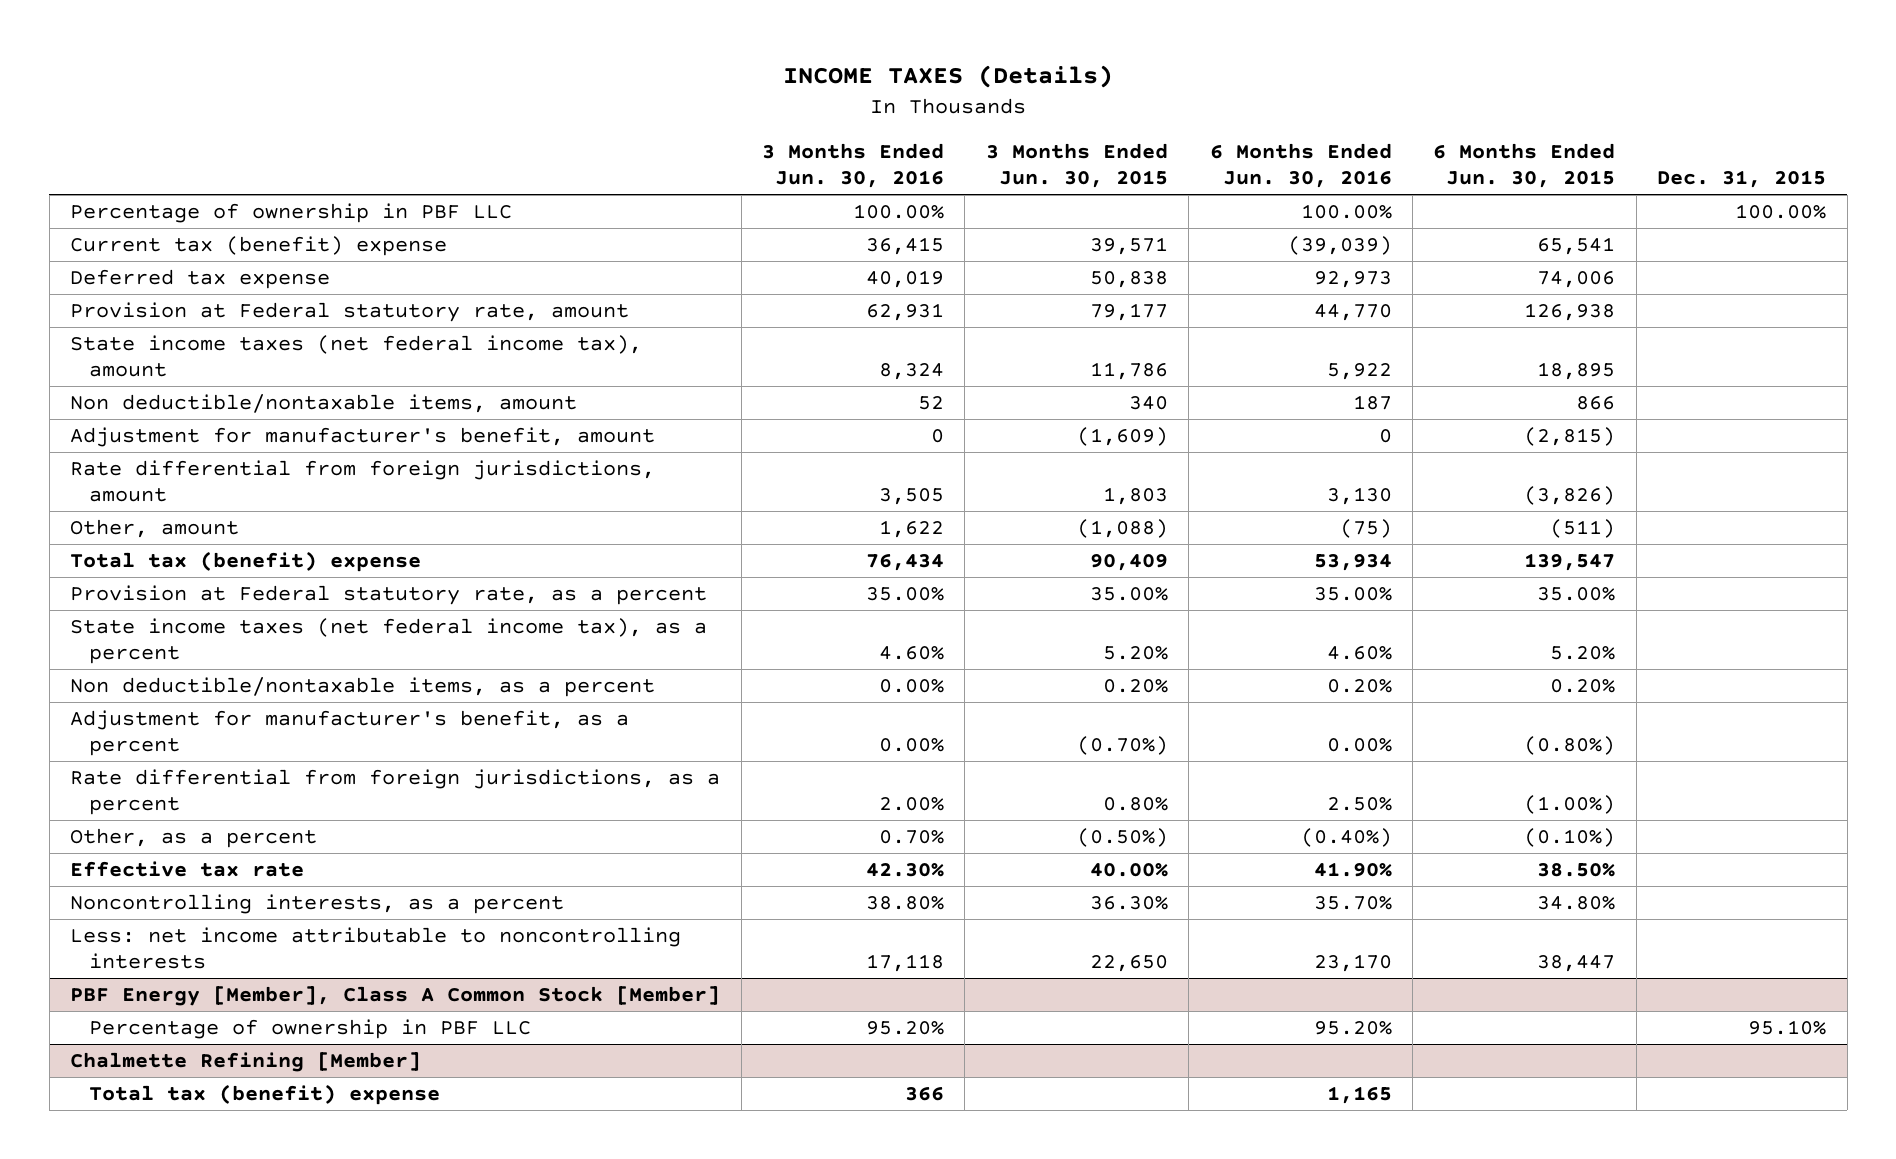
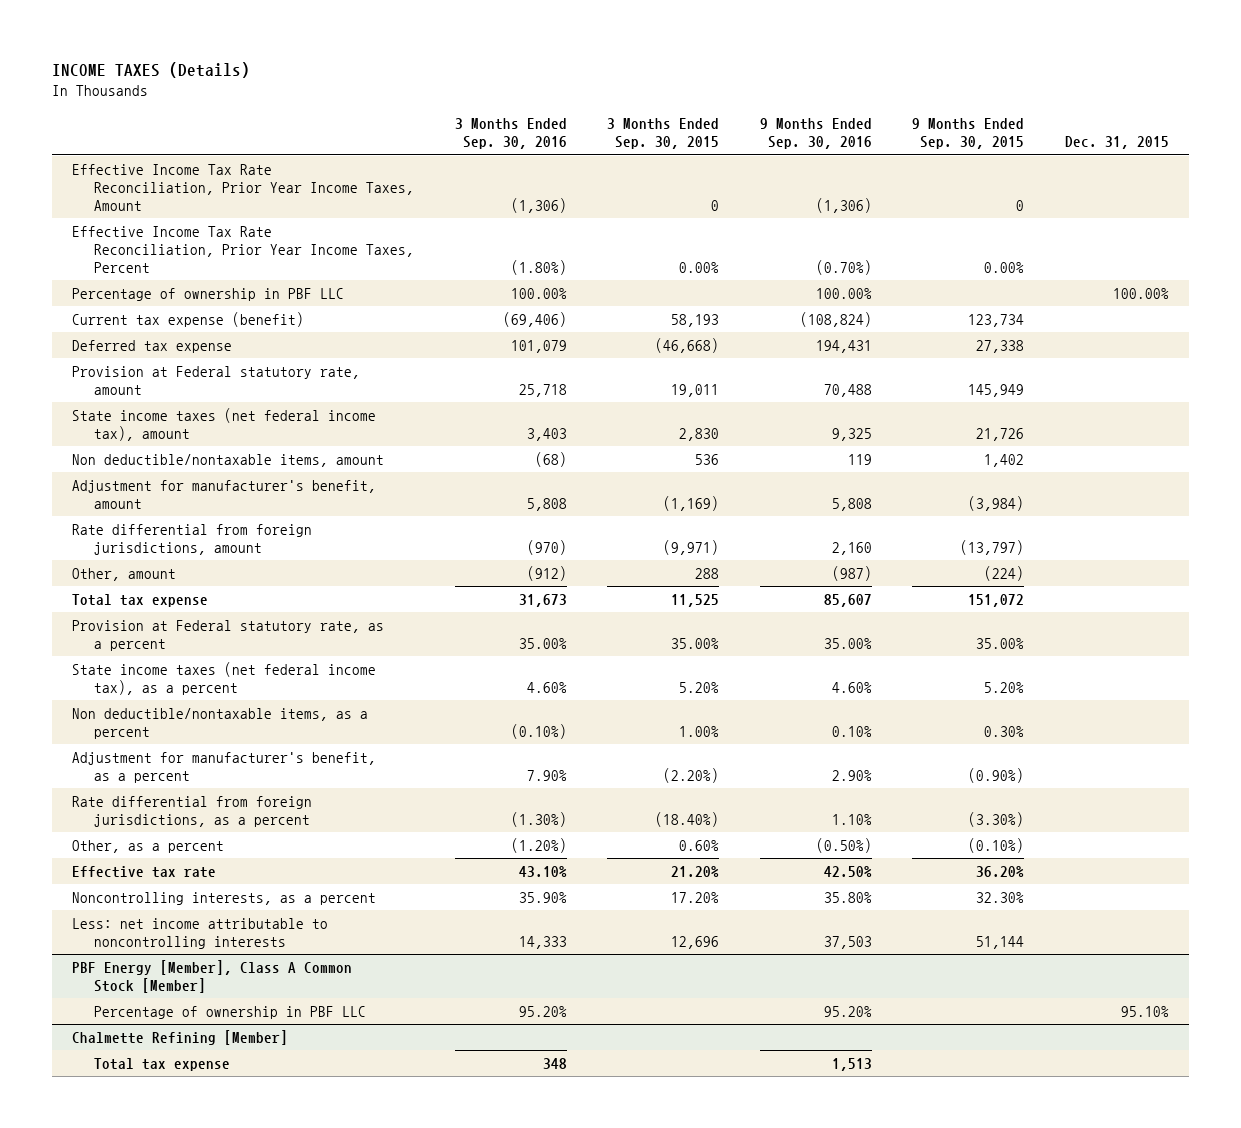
- | 3 Months Ended Jun. 30, 2016 | 3 Months Ended Jun. 30, 2015 | 6 Months Ended Jun. 30, 2016 | 6 Months Ended Jun. 30, 2015 | Dec. 31, 2015
+ | 3 Months Ended Sep. 30, 2016 | 3 Months Ended Sep. 30, 2015 | 9 Months Ended Sep. 30, 2016 | 9 Months Ended Sep. 30, 2015 | Dec. 31, 2015
+ Effective Income Tax Rate Reconciliation, Prior Year Income Taxes, Amount | (1,306) | 0 | (1,306) | 0 |
+ Effective Income Tax Rate Reconciliation, Prior Year Income Taxes, Percent | (1.80%) | 0.00% | (0.70%) | 0.00% |
- Current tax (benefit) expense | 36,415 | 39,571 | (39,039) | 65,541 |
+ Current tax expense (benefit) | (69,406) | 58,193 | (108,824) | 123,734 |
- Total tax (benefit) expense | 76,434 | 90,409 | 53,934 | 139,547 |
+ Total tax expense | 31,673 | 11,525 | 85,607 | 151,072 |
@ Chalmette Refining [Member]
- Total tax (benefit) expense | 366 | | 1,165 | |
+ Total tax expense | 348 | | 1,513 | |

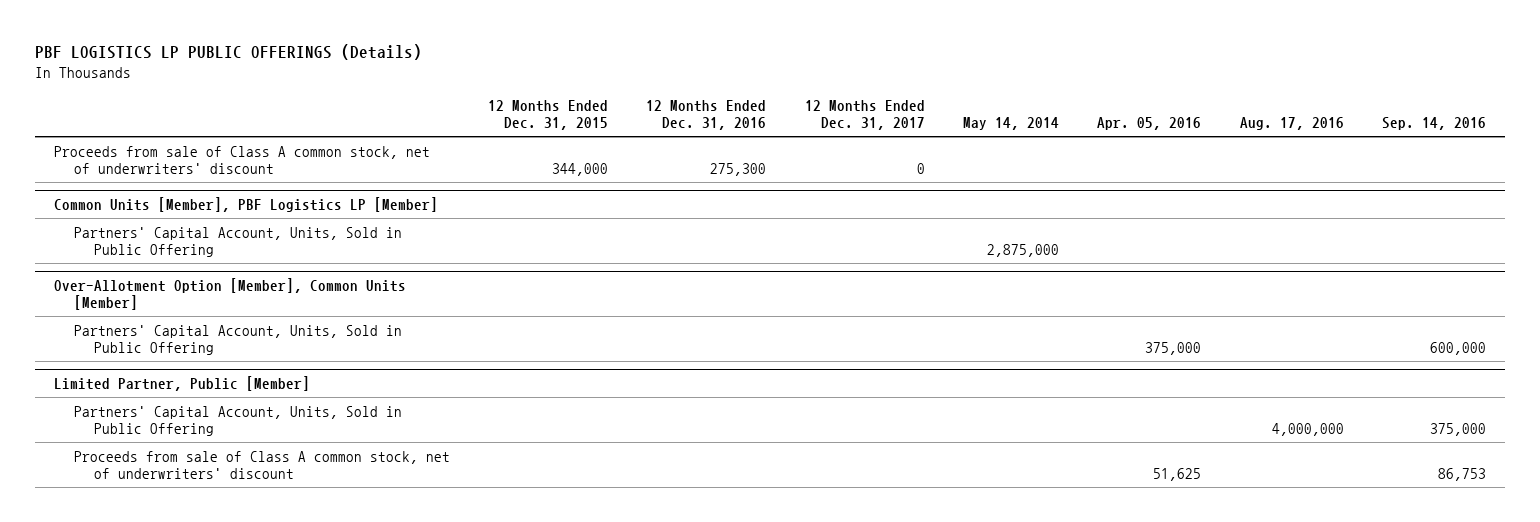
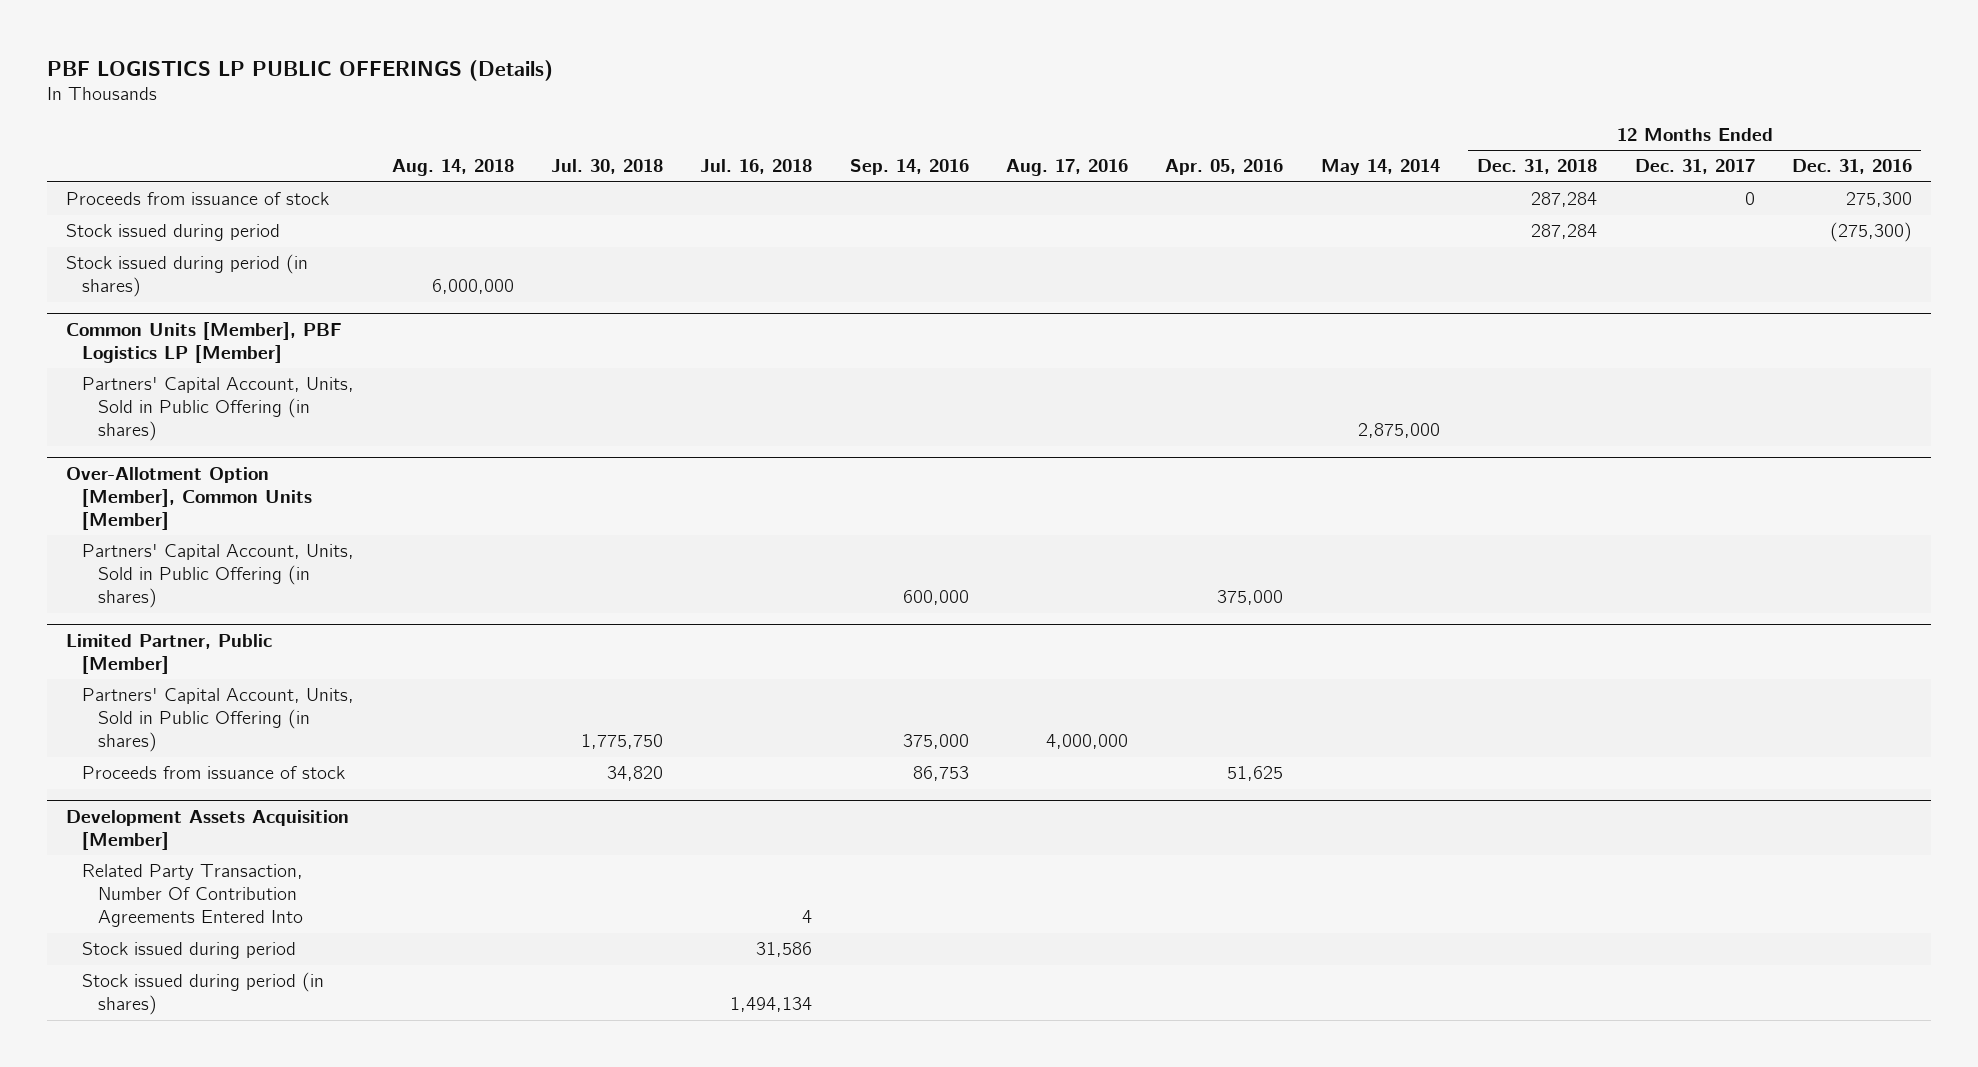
- | 12 Months Ended Dec. 31, 2015 | 12 Months Ended Dec. 31, 2016 | 12 Months Ended Dec. 31, 2017 | May 14, 2014 | Apr. 05, 2016 | Aug. 17, 2016 | Sep. 14, 2016
+ | Aug. 14, 2018 | Jul. 30, 2018 | Jul. 16, 2018 | Sep. 14, 2016 | Aug. 17, 2016 | Apr. 05, 2016 | May 14, 2014 | 12 Months Ended Dec. 31, 2018 | 12 Months Ended Dec. 31, 2017 | 12 Months Ended Dec. 31, 2016
- Proceeds from sale of Class A common stock, net of underwriters' discount | 344,000 | 275,300 | 0 | | | |
+ Proceeds from issuance of stock | | | | | | | | 287,284 | 0 | 275,300
+ Stock issued during period | | | | | | | | 287,284 | | (275,300)
+ Stock issued during period (in shares) | 6,000,000 | | | | | | | | |
@ Common Units [Member], PBF Logistics LP [Member]
- Partners' Capital Account, Units, Sold in Public Offering | | | | 2,875,000 | | |
+ Partners' Capital Account, Units, Sold in Public Offering (in shares) | | | | | | | 2,875,000 | | |
@ Over-Allotment Option [Member], Common Units [Member]
- Partners' Capital Account, Units, Sold in Public Offering | | | | | 375,000 | | 600,000
+ Partners' Capital Account, Units, Sold in Public Offering (in shares) | | | | 600,000 | | 375,000 | | | |
@ Limited Partner, Public [Member]
- Partners' Capital Account, Units, Sold in Public Offering | | | | | | 4,000,000 | 375,000
- Proceeds from sale of Class A common stock, net of underwriters' discount | | | | | 51,625 | | 86,753
+ Partners' Capital Account, Units, Sold in Public Offering (in shares) | | 1,775,750 | | 375,000 | 4,000,000 | | | | |
+ Proceeds from issuance of stock | | 34,820 | | 86,753 | | 51,625 | | | |
+ Development Assets Acquisition [Member]
+ Related Party Transaction, Number Of Contribution Agreements Entered Into | | | 4 | | | | | | |
+ Stock issued during period | | | 31,586 | | | | | | |
+ Stock issued during period (in shares) | | | 1,494,134 | | | | | | |

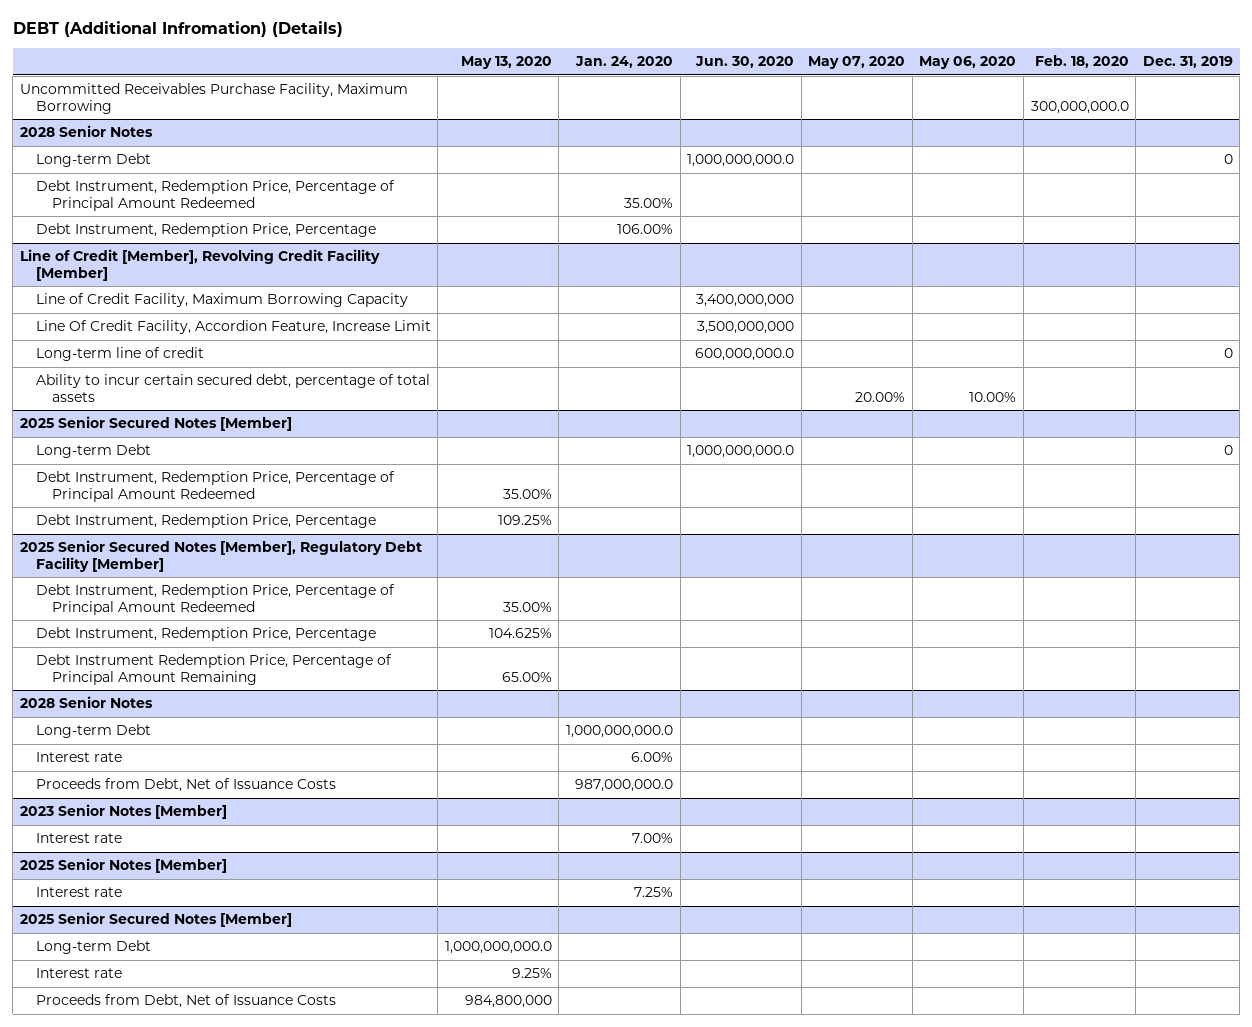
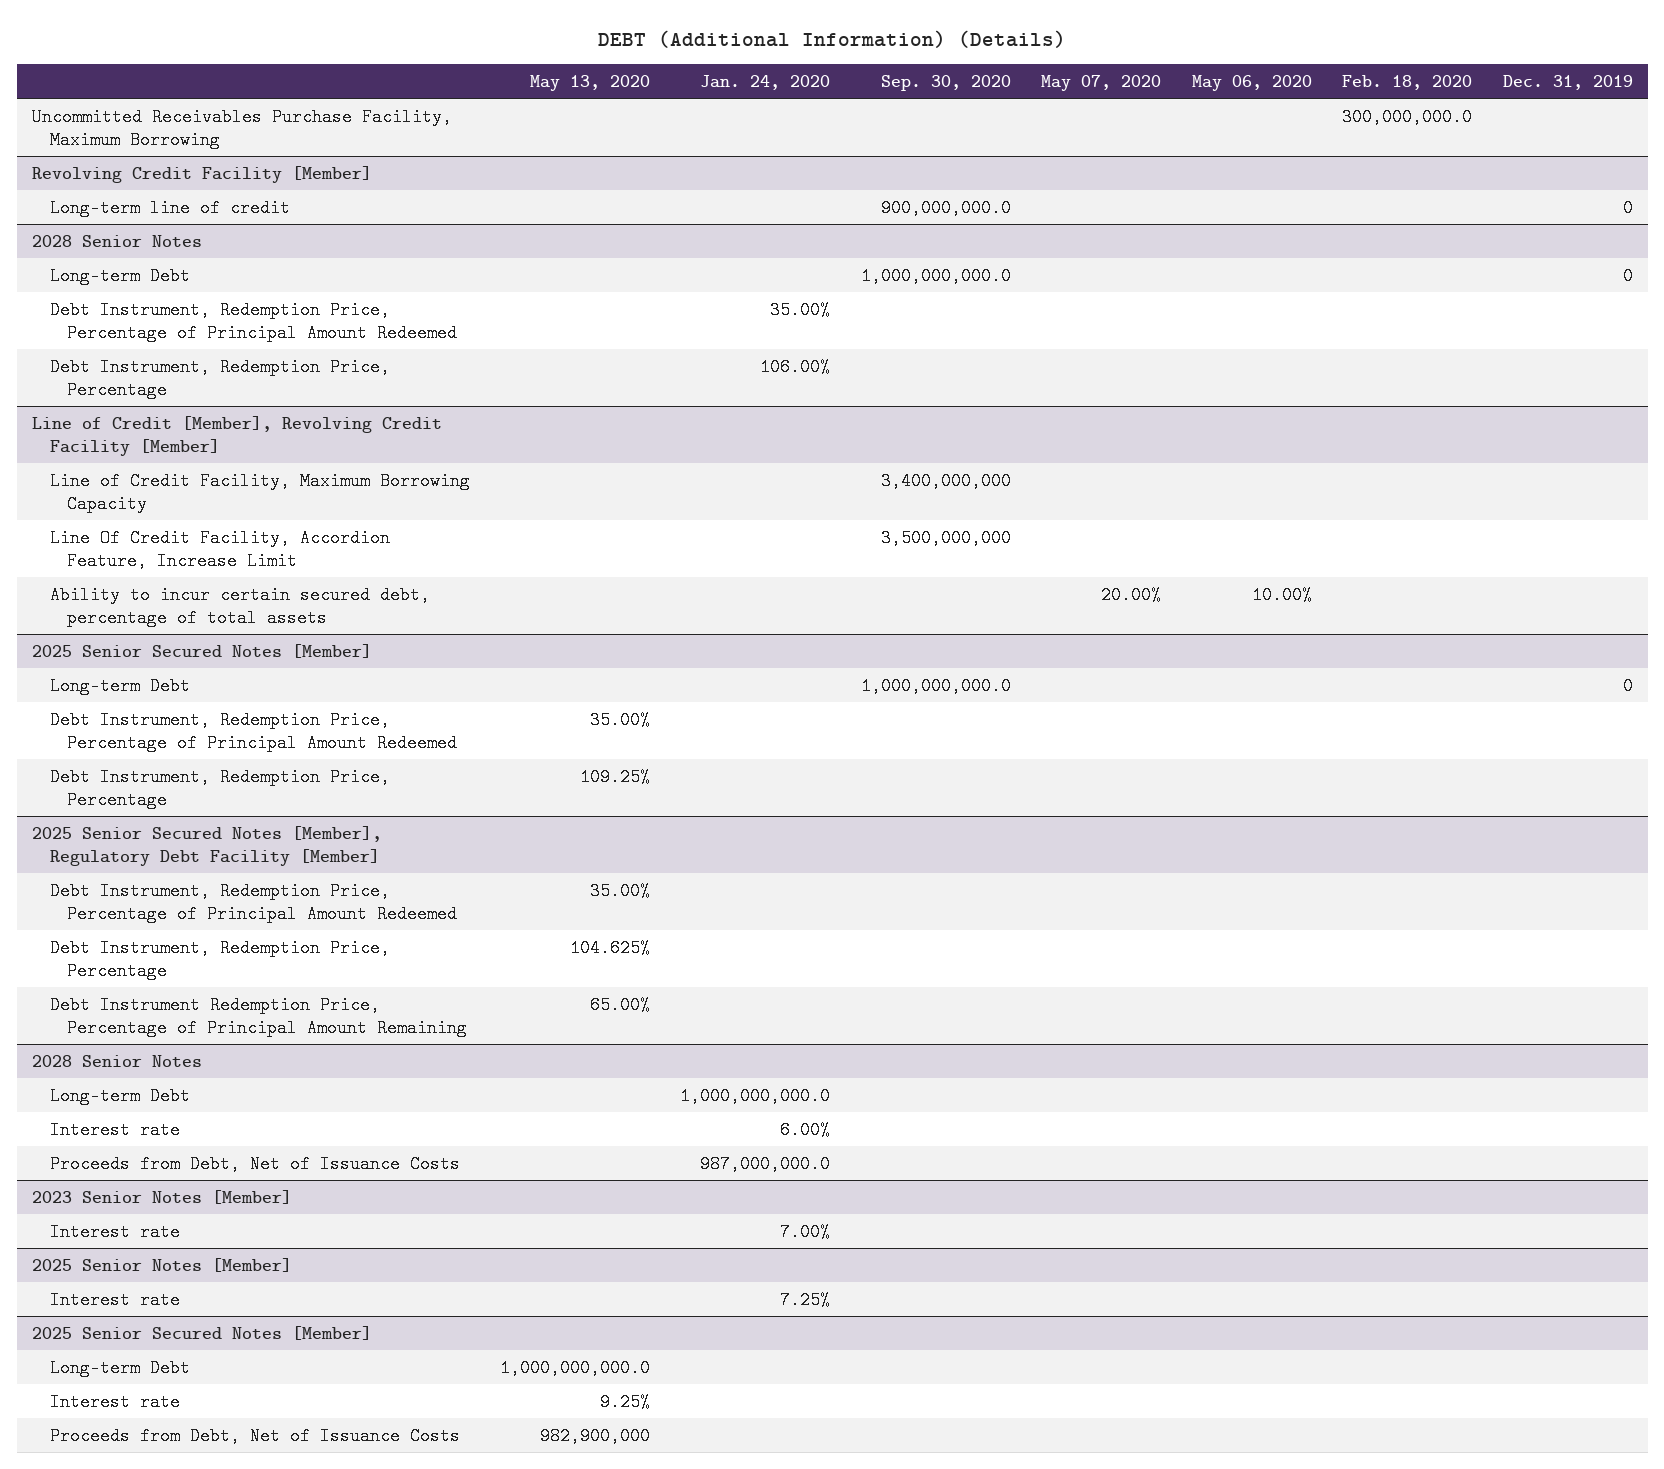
- DEBT (Additional Infromation) (Details)
+ DEBT (Additional Information) (Details)
- | May 13, 2020 | Jan. 24, 2020 | Jun. 30, 2020 | May 07, 2020 | May 06, 2020 | Feb. 18, 2020 | Dec. 31, 2019
+ | May 13, 2020 | Jan. 24, 2020 | Sep. 30, 2020 | May 07, 2020 | May 06, 2020 | Feb. 18, 2020 | Dec. 31, 2019
+ Revolving Credit Facility [Member]
+ Long-term line of credit | | | 900,000,000.0 | | | | 0
@ Line of Credit [Member], Revolving Credit Facility [Member]
- Long-term line of credit | | | 600,000,000.0 | | | | 0
@ 2025 Senior Secured Notes [Member]
- Proceeds from Debt, Net of Issuance Costs | 984,800,000 | | | | | |
+ Proceeds from Debt, Net of Issuance Costs | 982,900,000 | | | | | |

